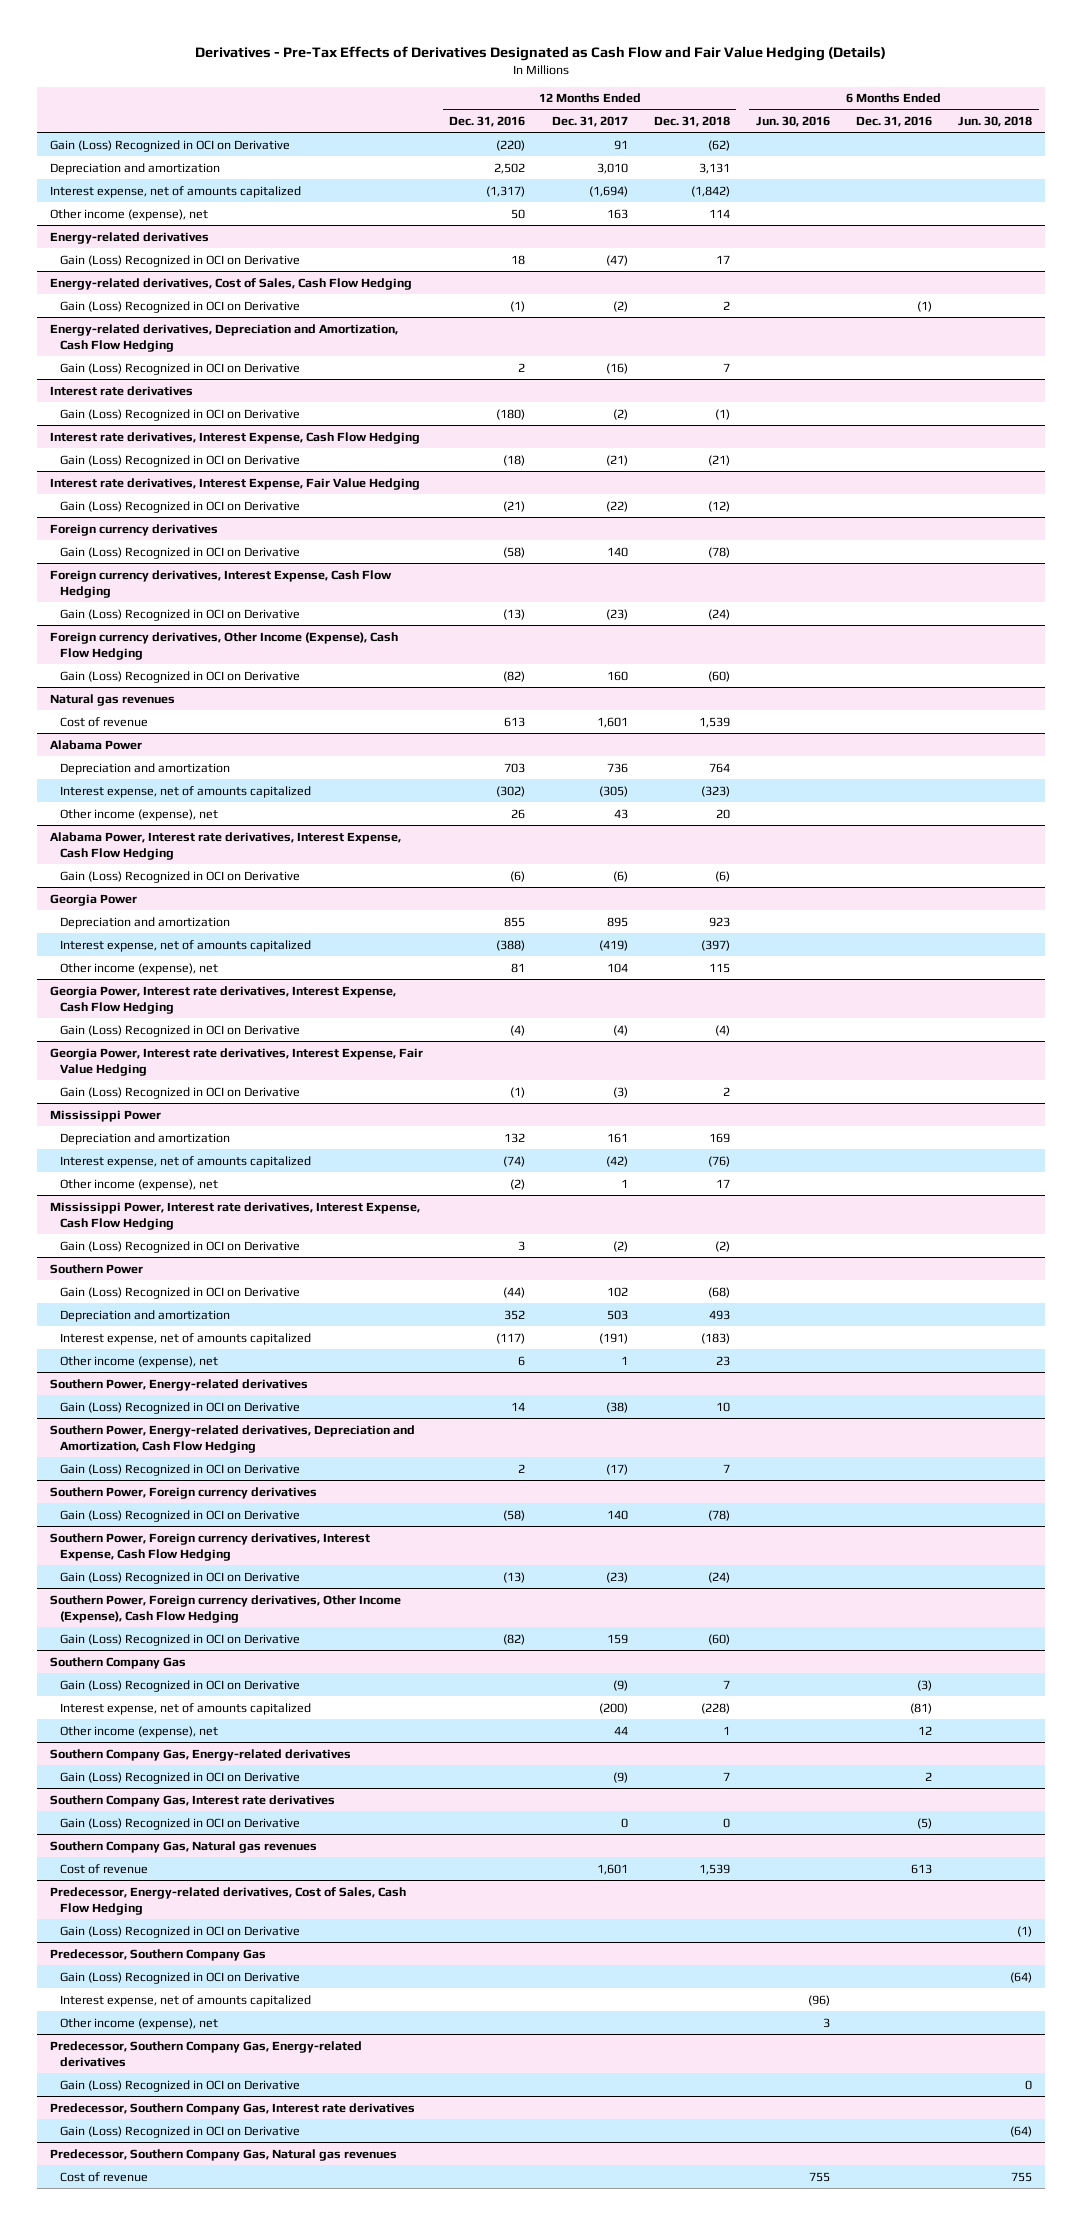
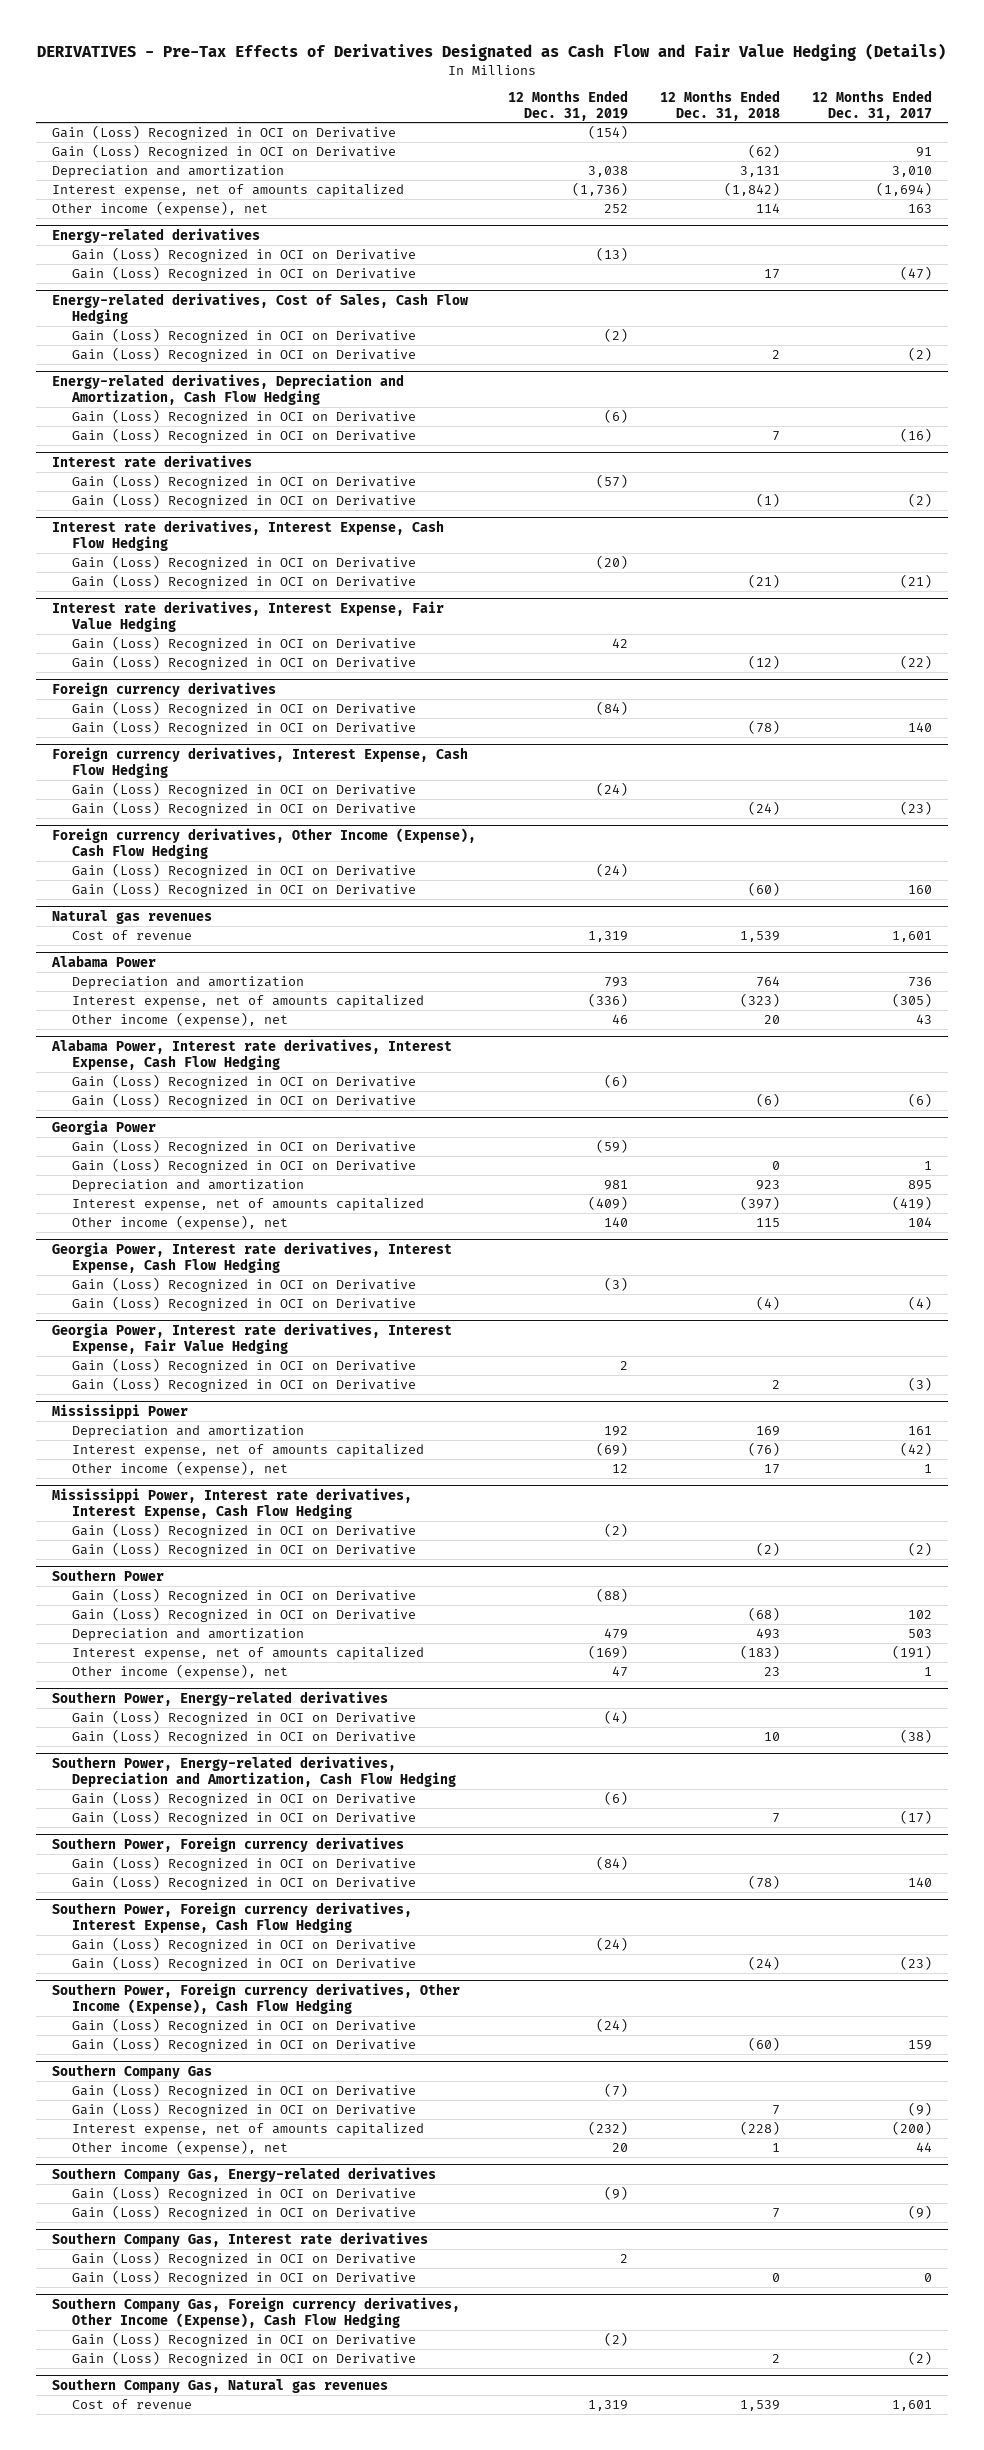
- Derivatives - Pre-Tax Effects of Derivatives Designated as Cash Flow and Fair Value Hedging (Details)
+ DERIVATIVES - Pre-Tax Effects of Derivatives Designated as Cash Flow and Fair Value Hedging (Details)
- | 12 Months Ended Dec. 31, 2016 | 12 Months Ended Dec. 31, 2017 | 12 Months Ended Dec. 31, 2018 | 6 Months Ended Jun. 30, 2016 | 6 Months Ended Dec. 31, 2016 | 6 Months Ended Jun. 30, 2018
+ | 12 Months Ended Dec. 31, 2019 | 12 Months Ended Dec. 31, 2018 | 12 Months Ended Dec. 31, 2017
+ Gain (Loss) Recognized in OCI on Derivative | (154) | |
@ Energy-related derivatives
+ Gain (Loss) Recognized in OCI on Derivative | (13) | |
@ Energy-related derivatives, Cost of Sales, Cash Flow Hedging
+ Gain (Loss) Recognized in OCI on Derivative | (2) | |
@ Energy-related derivatives, Depreciation and Amortization, Cash Flow Hedging
+ Gain (Loss) Recognized in OCI on Derivative | (6) | |
@ Interest rate derivatives
+ Gain (Loss) Recognized in OCI on Derivative | (57) | |
@ Interest rate derivatives, Interest Expense, Cash Flow Hedging
+ Gain (Loss) Recognized in OCI on Derivative | (20) | |
@ Interest rate derivatives, Interest Expense, Fair Value Hedging
+ Gain (Loss) Recognized in OCI on Derivative | 42 | |
@ Foreign currency derivatives
+ Gain (Loss) Recognized in OCI on Derivative | (84) | |
@ Foreign currency derivatives, Interest Expense, Cash Flow Hedging
+ Gain (Loss) Recognized in OCI on Derivative | (24) | |
@ Foreign currency derivatives, Other Income (Expense), Cash Flow Hedging
+ Gain (Loss) Recognized in OCI on Derivative | (24) | |
@ Alabama Power, Interest rate derivatives, Interest Expense, Cash Flow Hedging
+ Gain (Loss) Recognized in OCI on Derivative | (6) | |
@ Georgia Power
+ Gain (Loss) Recognized in OCI on Derivative | (59) | |
+ Gain (Loss) Recognized in OCI on Derivative | | 0 | 1
@ Georgia Power, Interest rate derivatives, Interest Expense, Cash Flow Hedging
+ Gain (Loss) Recognized in OCI on Derivative | (3) | |
@ Georgia Power, Interest rate derivatives, Interest Expense, Fair Value Hedging
+ Gain (Loss) Recognized in OCI on Derivative | 2 | |
@ Mississippi Power, Interest rate derivatives, Interest Expense, Cash Flow Hedging
+ Gain (Loss) Recognized in OCI on Derivative | (2) | |
@ Southern Power
+ Gain (Loss) Recognized in OCI on Derivative | (88) | |
@ Southern Power, Energy-related derivatives
+ Gain (Loss) Recognized in OCI on Derivative | (4) | |
@ Southern Power, Energy-related derivatives, Depreciation and Amortization, Cash Flow Hedging
+ Gain (Loss) Recognized in OCI on Derivative | (6) | |
@ Southern Power, Foreign currency derivatives
+ Gain (Loss) Recognized in OCI on Derivative | (84) | |
@ Southern Power, Foreign currency derivatives, Interest Expense, Cash Flow Hedging
+ Gain (Loss) Recognized in OCI on Derivative | (24) | |
@ Southern Power, Foreign currency derivatives, Other Income (Expense), Cash Flow Hedging
+ Gain (Loss) Recognized in OCI on Derivative | (24) | |
@ Southern Company Gas
+ Gain (Loss) Recognized in OCI on Derivative | (7) | |
@ Southern Company Gas, Energy-related derivatives
+ Gain (Loss) Recognized in OCI on Derivative | (9) | |
@ Southern Company Gas, Interest rate derivatives
+ Gain (Loss) Recognized in OCI on Derivative | 2 | |
+ Southern Company Gas, Foreign currency derivatives, Other Income (Expense), Cash Flow Hedging
+ Gain (Loss) Recognized in OCI on Derivative | (2) | |
+ Gain (Loss) Recognized in OCI on Derivative | | 2 | (2)
- Predecessor, Energy-related derivatives, Cost of Sales, Cash Flow Hedging
- Gain (Loss) Recognized in OCI on Derivative | | | | | | (1)
- Predecessor, Southern Company Gas
- Gain (Loss) Recognized in OCI on Derivative | | | | | | (64)
- Interest expense, net of amounts capitalized | | | | (96) | |
- Other income (expense), net | | | | 3 | |
- Predecessor, Southern Company Gas, Energy-related derivatives
- Gain (Loss) Recognized in OCI on Derivative | | | | | | 0
- Predecessor, Southern Company Gas, Interest rate derivatives
- Gain (Loss) Recognized in OCI on Derivative | | | | | | (64)
- Predecessor, Southern Company Gas, Natural gas revenues
- Cost of revenue | | | | 755 | | 755

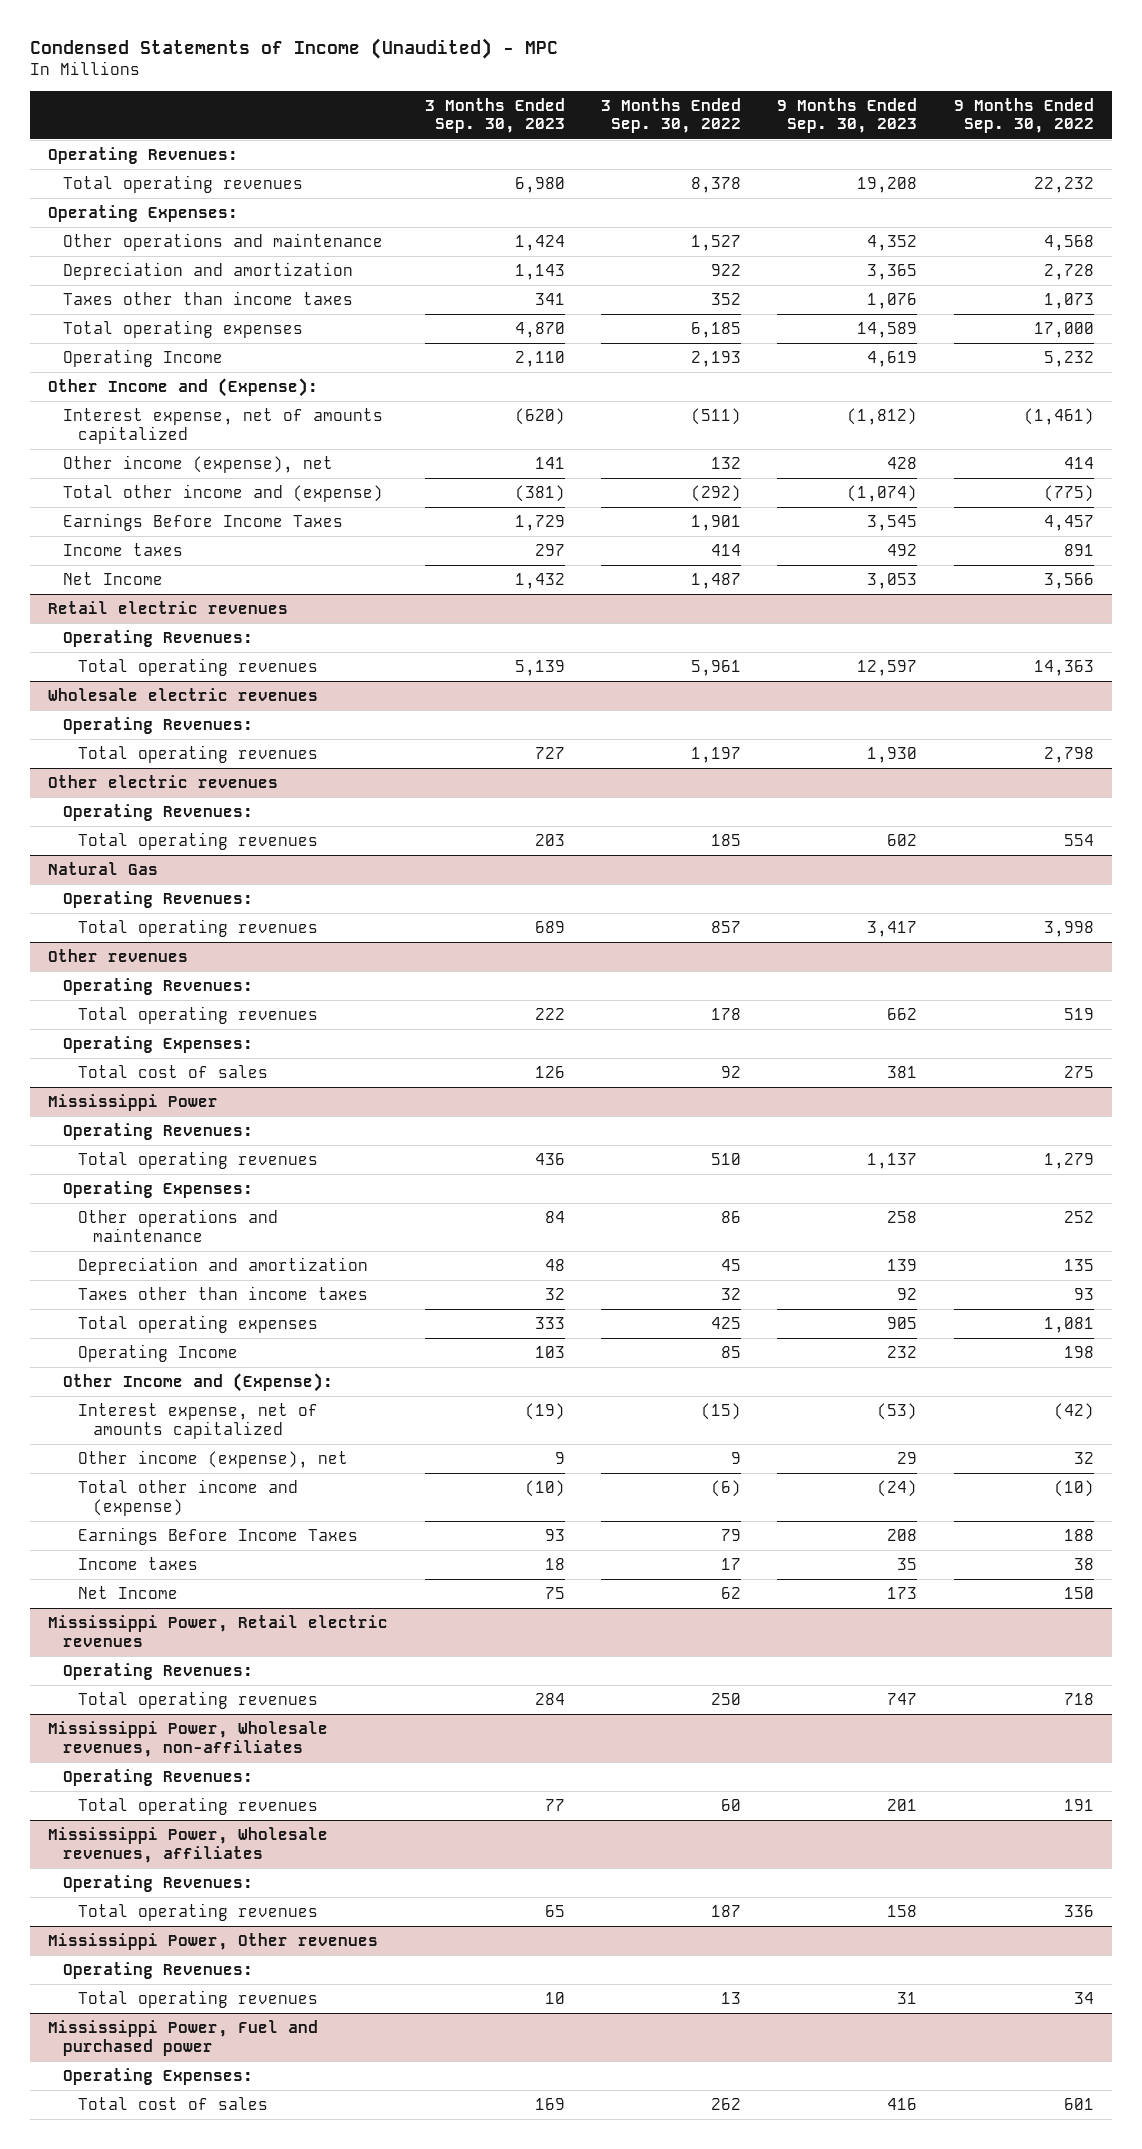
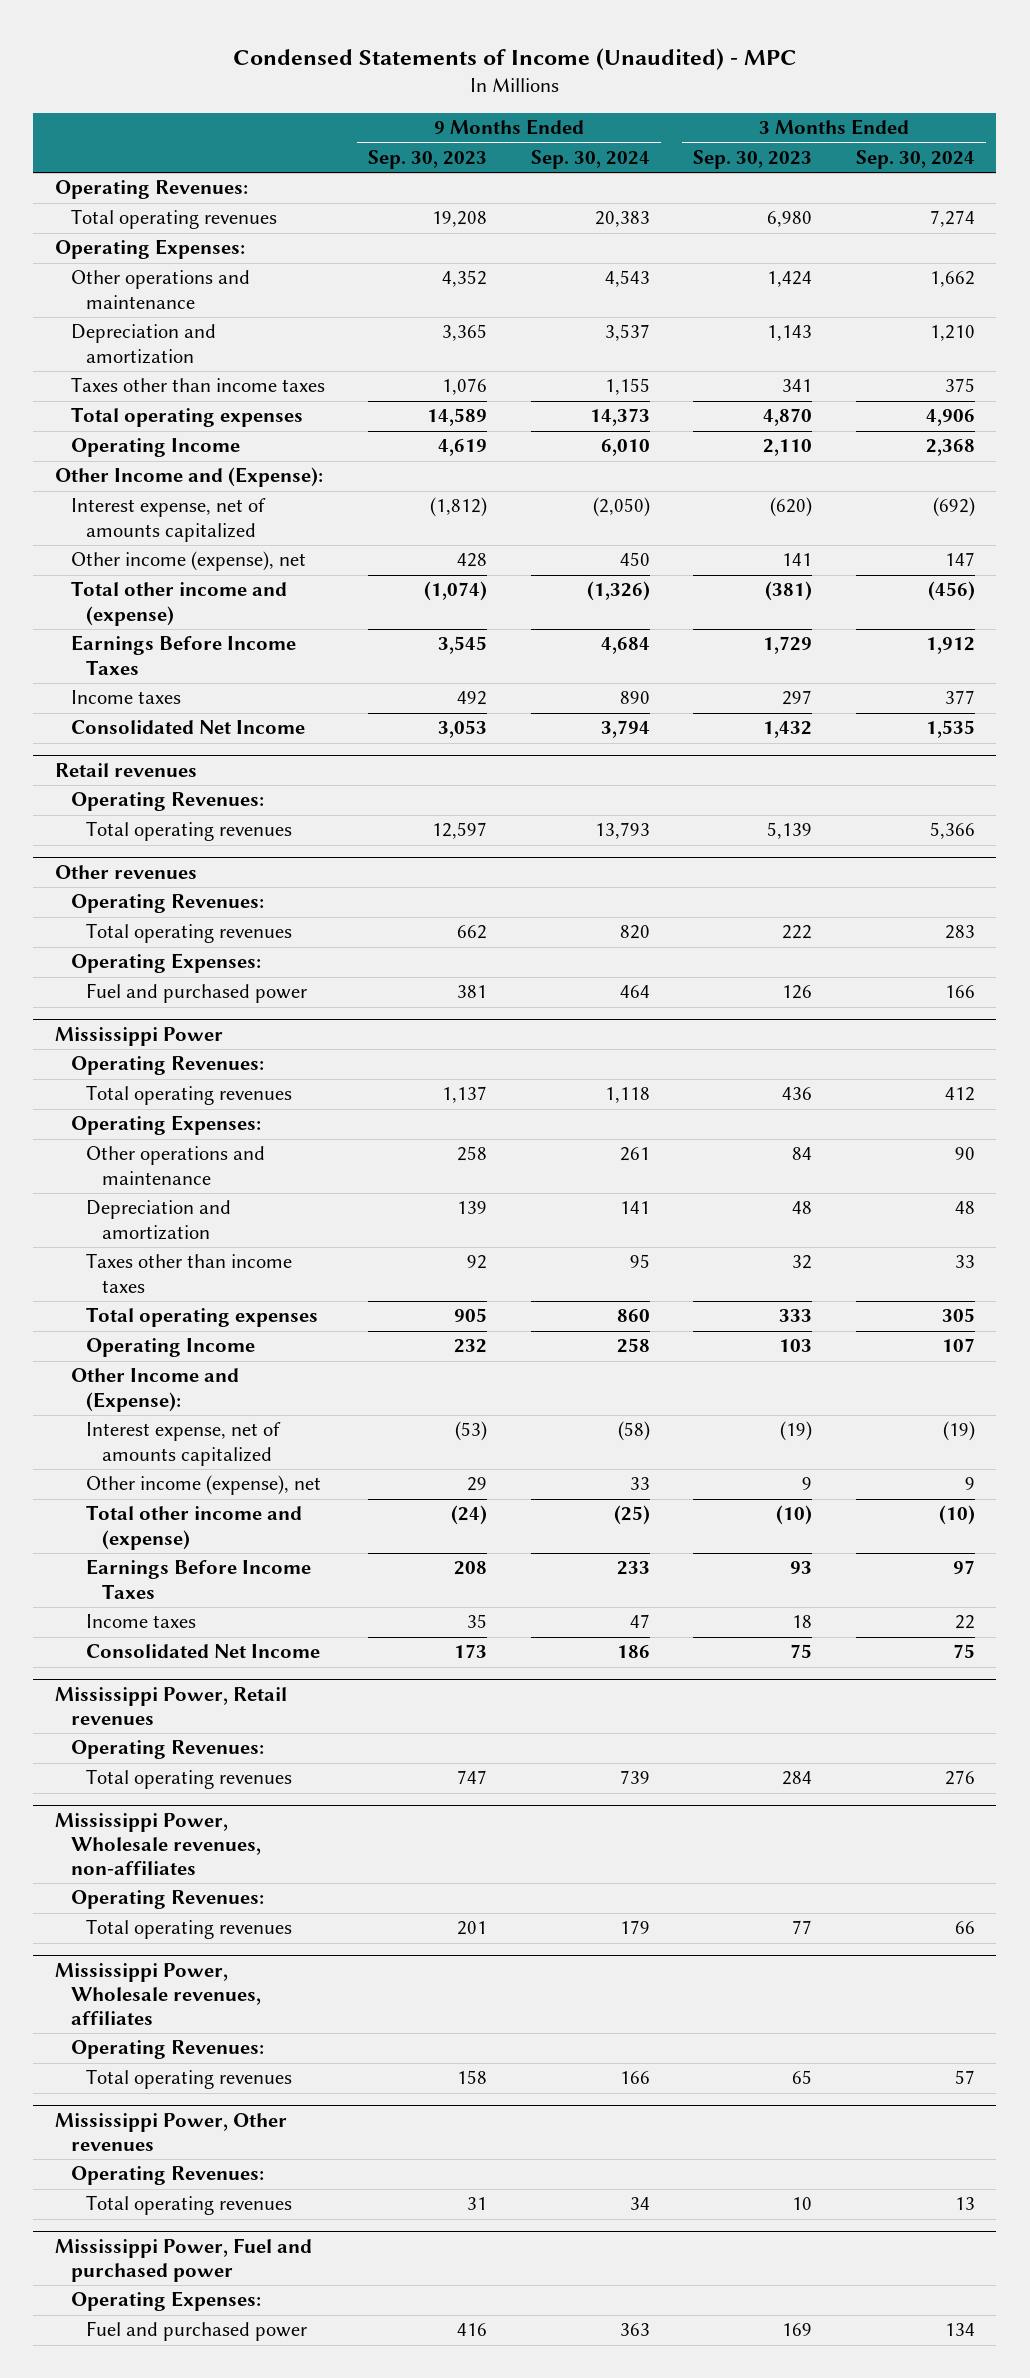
- | 3 Months Ended Sep. 30, 2023 | 3 Months Ended Sep. 30, 2022 | 9 Months Ended Sep. 30, 2023 | 9 Months Ended Sep. 30, 2022
+ | 9 Months Ended Sep. 30, 2023 | 9 Months Ended Sep. 30, 2024 | 3 Months Ended Sep. 30, 2023 | 3 Months Ended Sep. 30, 2024
- Net Income | 1,432 | 1,487 | 3,053 | 3,566
- Retail electric revenues
+ Consolidated Net Income | 3,053 | 3,794 | 1,432 | 1,535
+ Retail revenues
- Wholesale electric revenues
- Operating Revenues:
- Total operating revenues | 727 | 1,197 | 1,930 | 2,798
- Other electric revenues
- Operating Revenues:
- Total operating revenues | 203 | 185 | 602 | 554
- Natural Gas
- Operating Revenues:
- Total operating revenues | 689 | 857 | 3,417 | 3,998
@ Other revenues
- Total cost of sales | 126 | 92 | 381 | 275
+ Fuel and purchased power | 381 | 464 | 126 | 166
@ Mississippi Power
- Net Income | 75 | 62 | 173 | 150
- Mississippi Power, Retail electric revenues
@ Mississippi Power
+ Consolidated Net Income | 173 | 186 | 75 | 75
+ Mississippi Power, Retail revenues
@ Mississippi Power, Fuel and purchased power
- Total cost of sales | 169 | 262 | 416 | 601
+ Fuel and purchased power | 416 | 363 | 169 | 134

